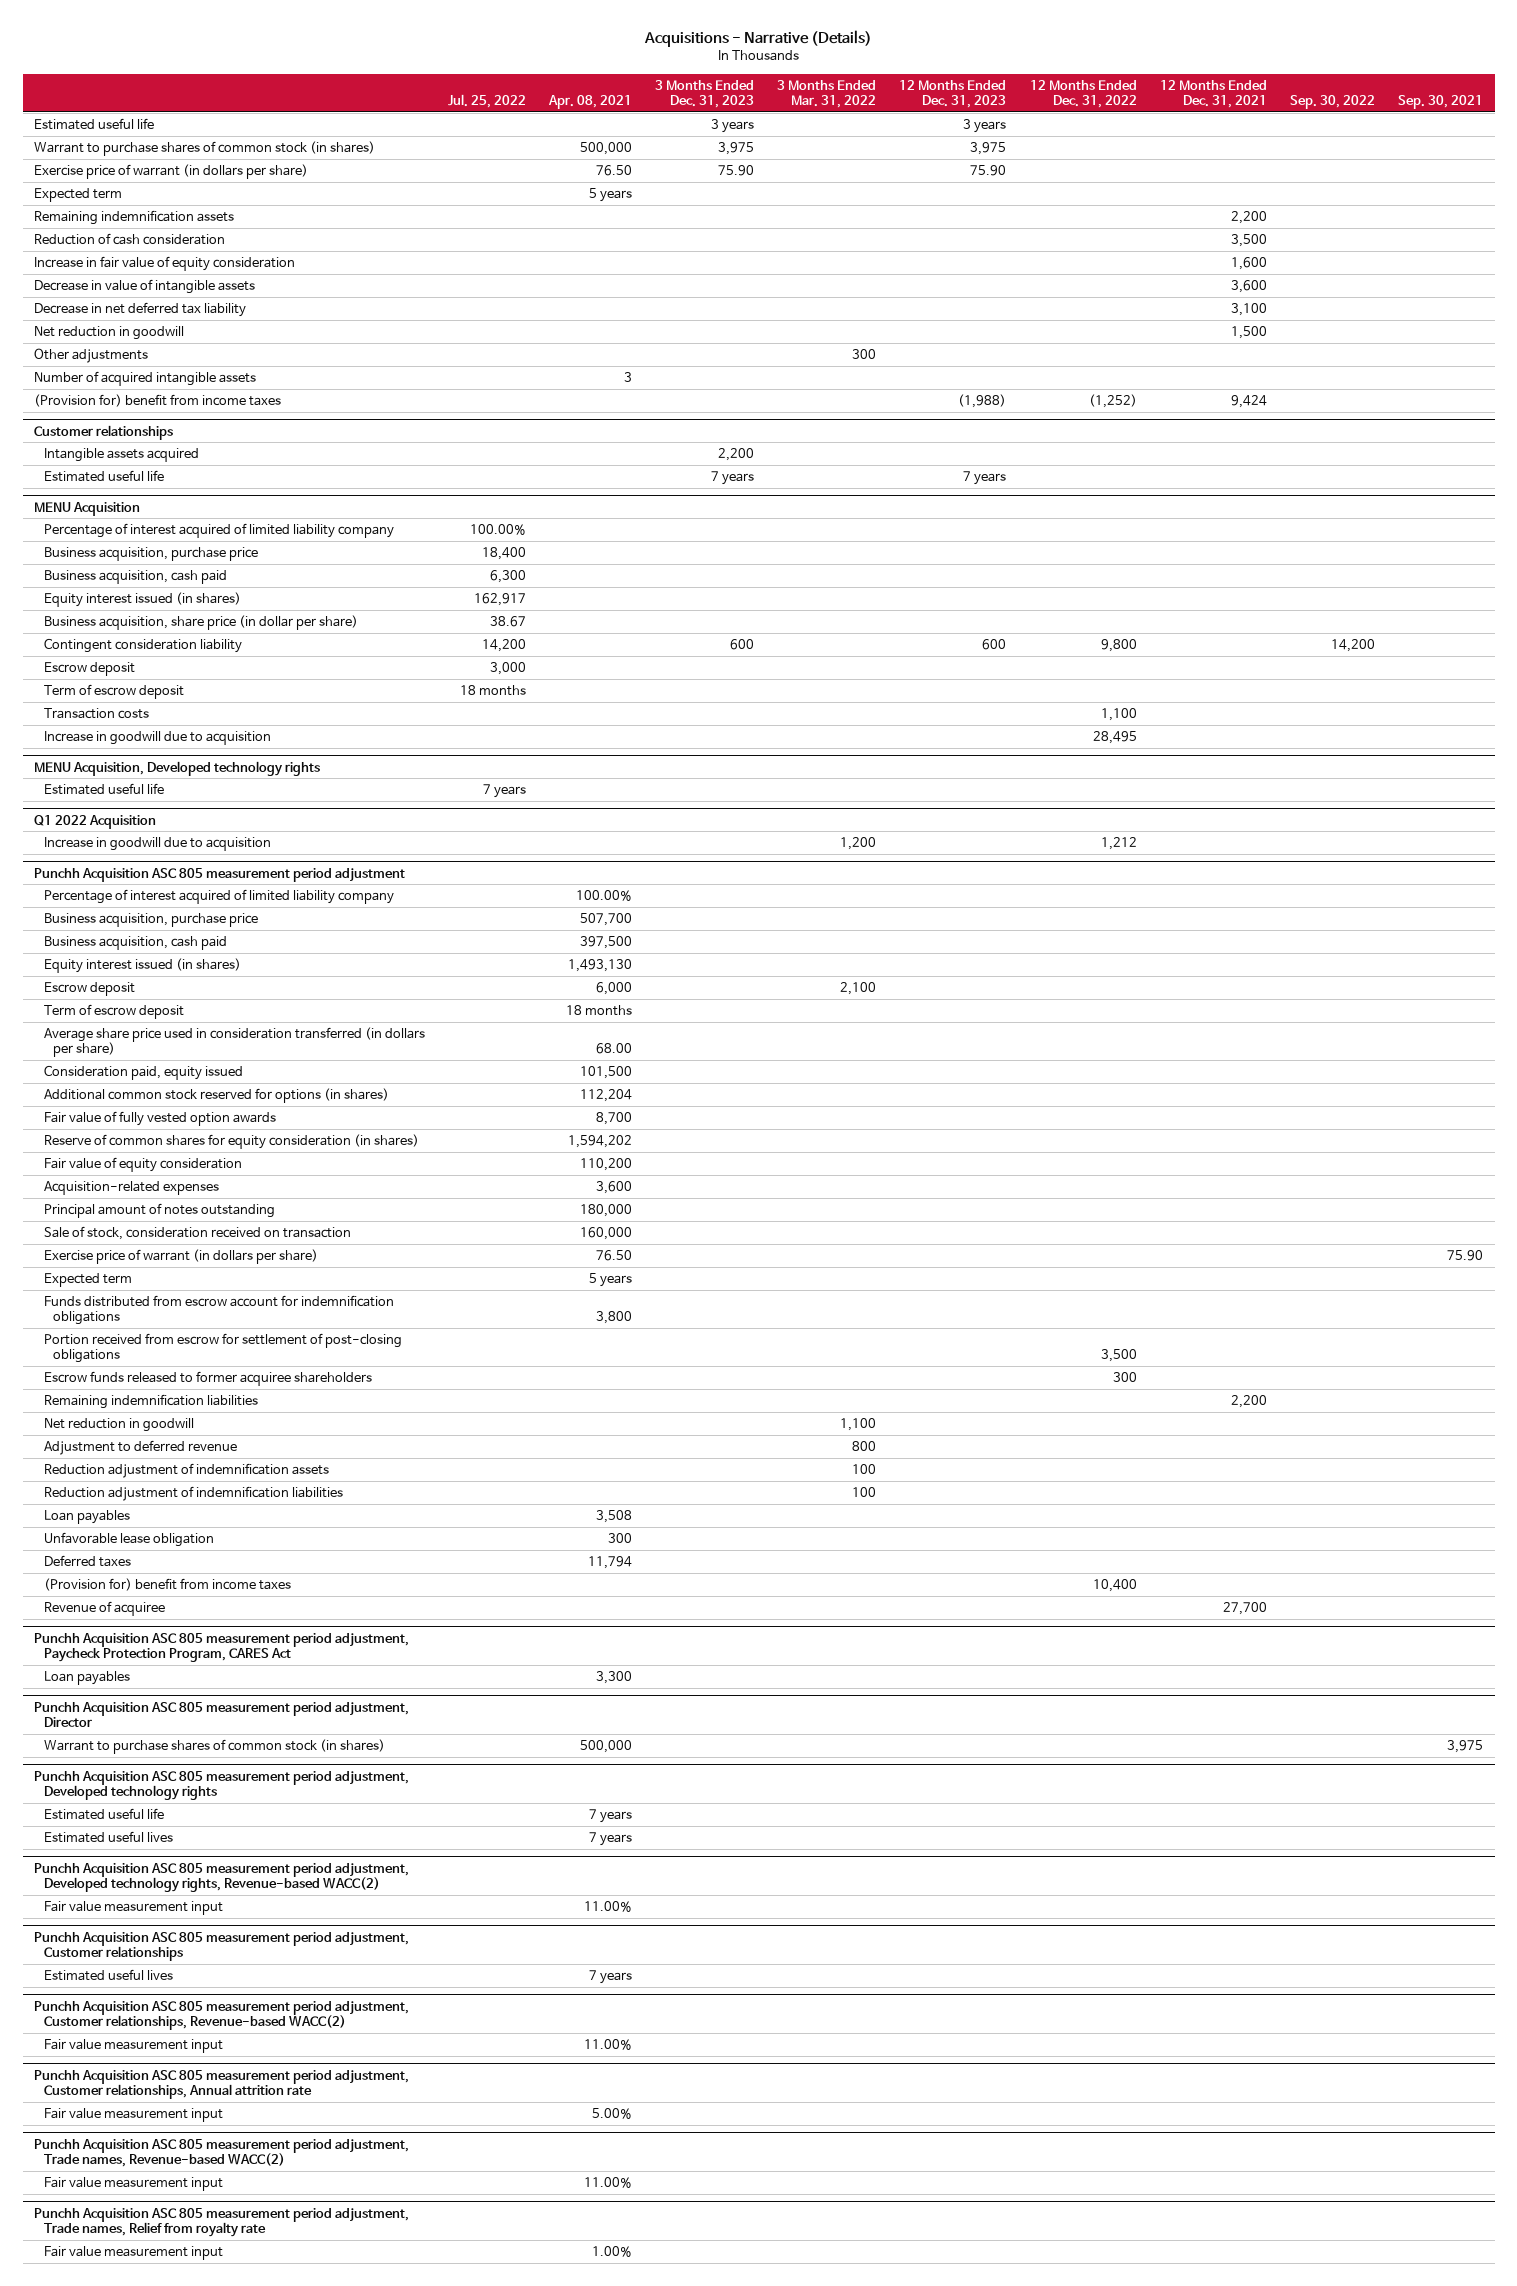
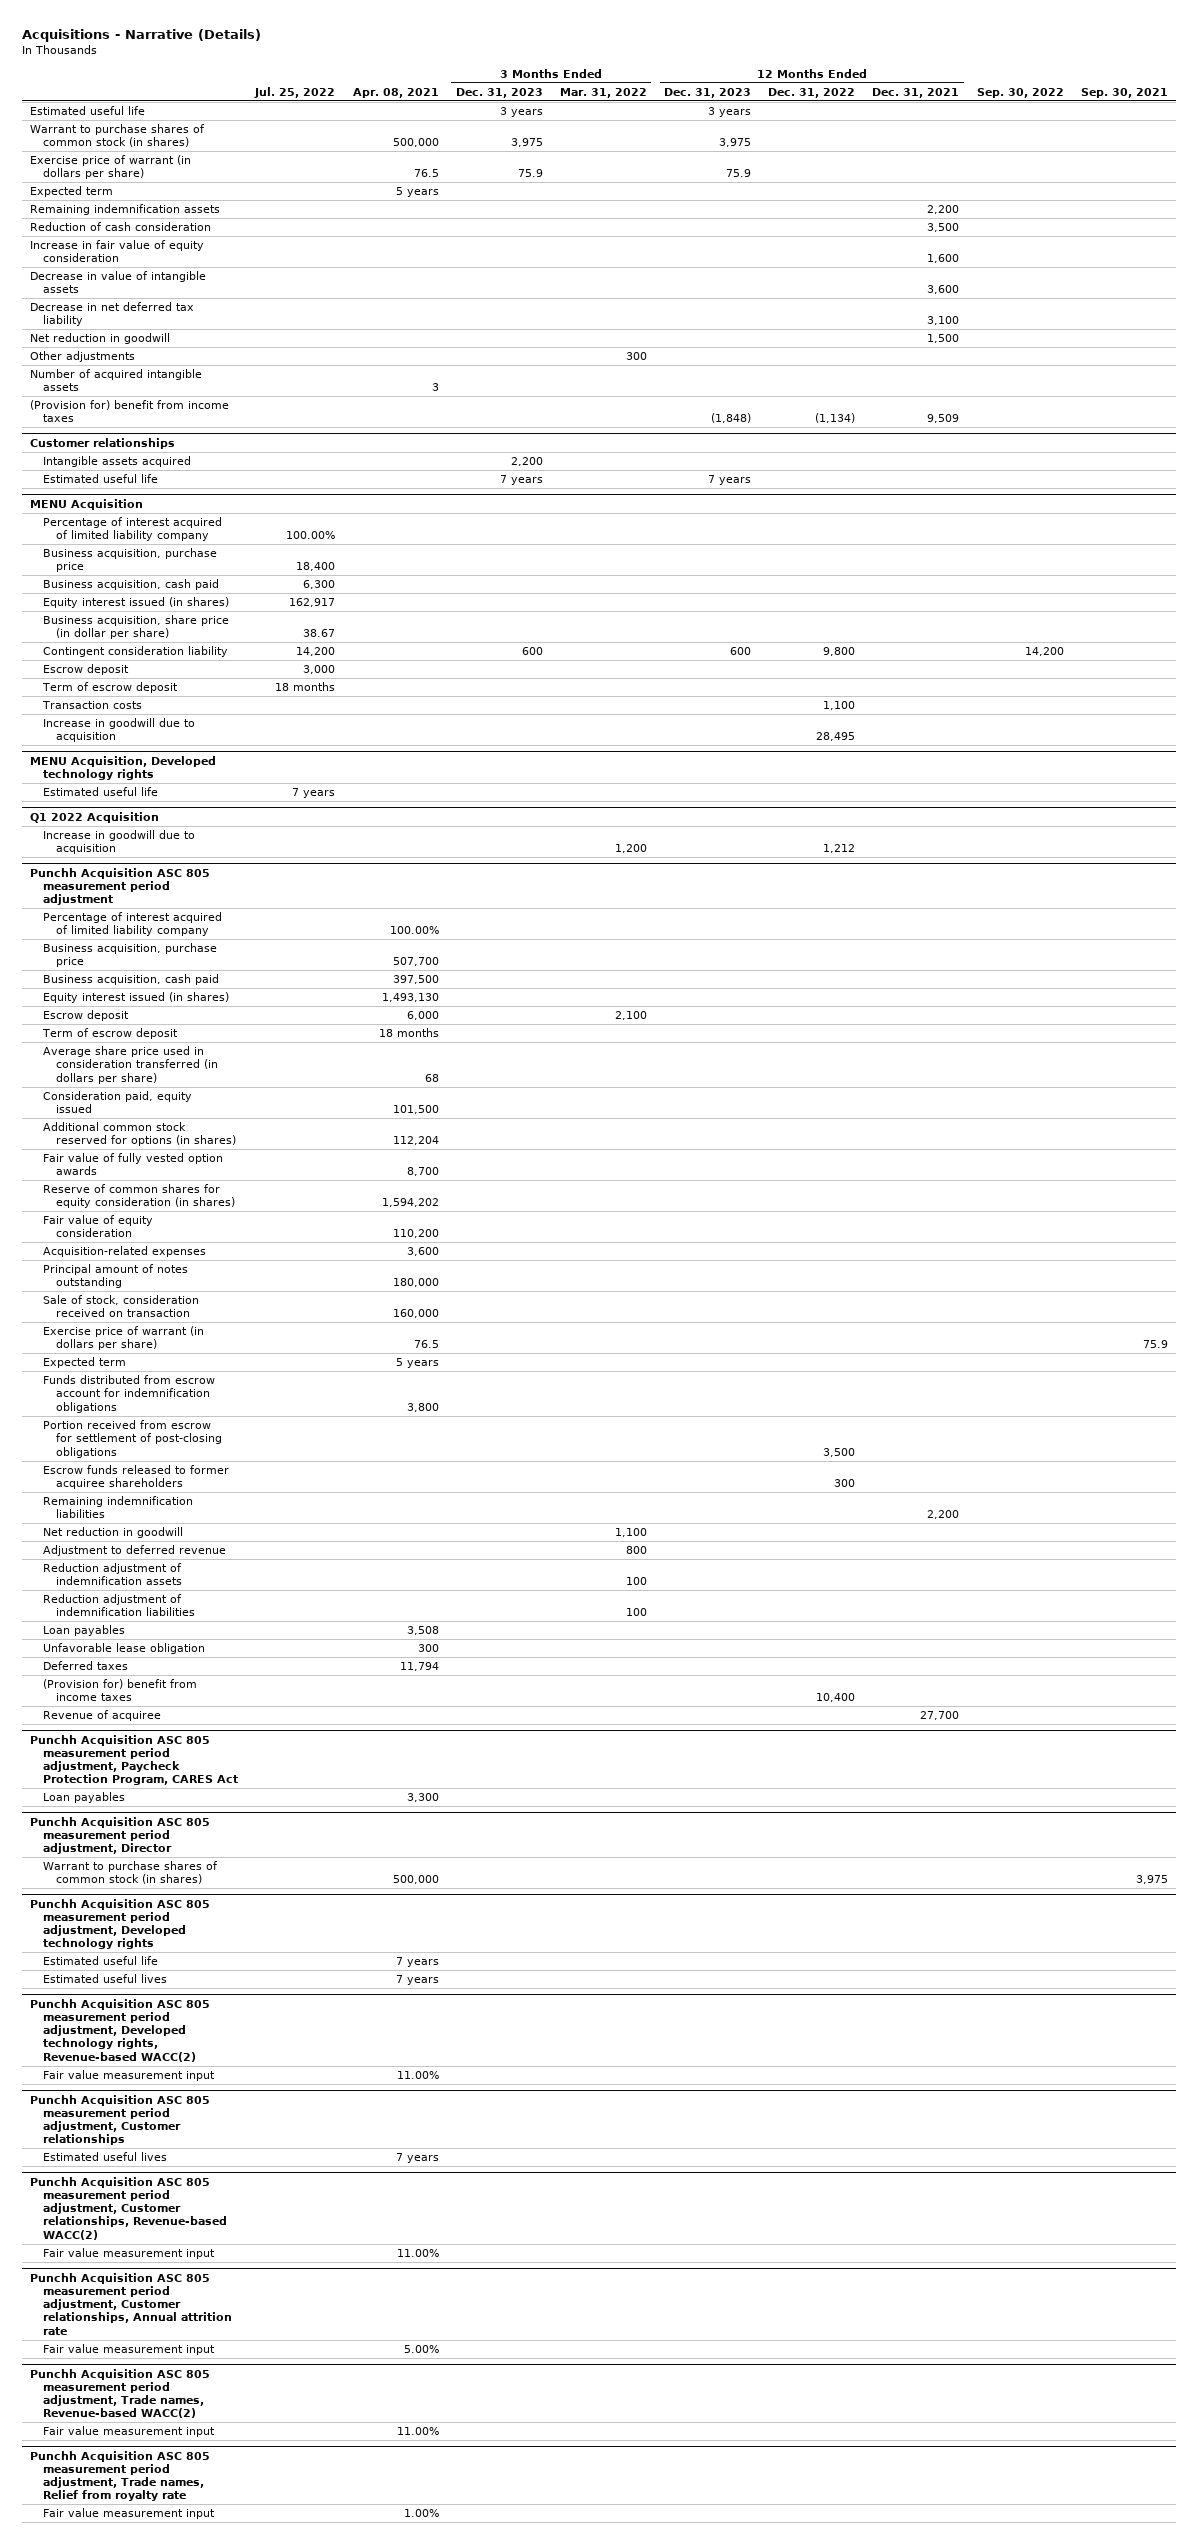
- Exercise price of warrant (in dollars per share) | | 76.50 | 75.90 | | 75.90 | | | |
+ Exercise price of warrant (in dollars per share) | | 76.5 | 75.9 | | 75.9 | | | |
- (Provision for) benefit from income taxes | | | | | (1,988) | (1,252) | 9,424 | |
+ (Provision for) benefit from income taxes | | | | | (1,848) | (1,134) | 9,509 | |
@ Punchh Acquisition ASC 805 measurement period adjustment
- Average share price used in consideration transferred (in dollars per share) | | 68.00 | | | | | | |
+ Average share price used in consideration transferred (in dollars per share) | | 68 | | | | | | |
- Exercise price of warrant (in dollars per share) | | 76.50 | | | | | | | 75.90
+ Exercise price of warrant (in dollars per share) | | 76.5 | | | | | | | 75.9

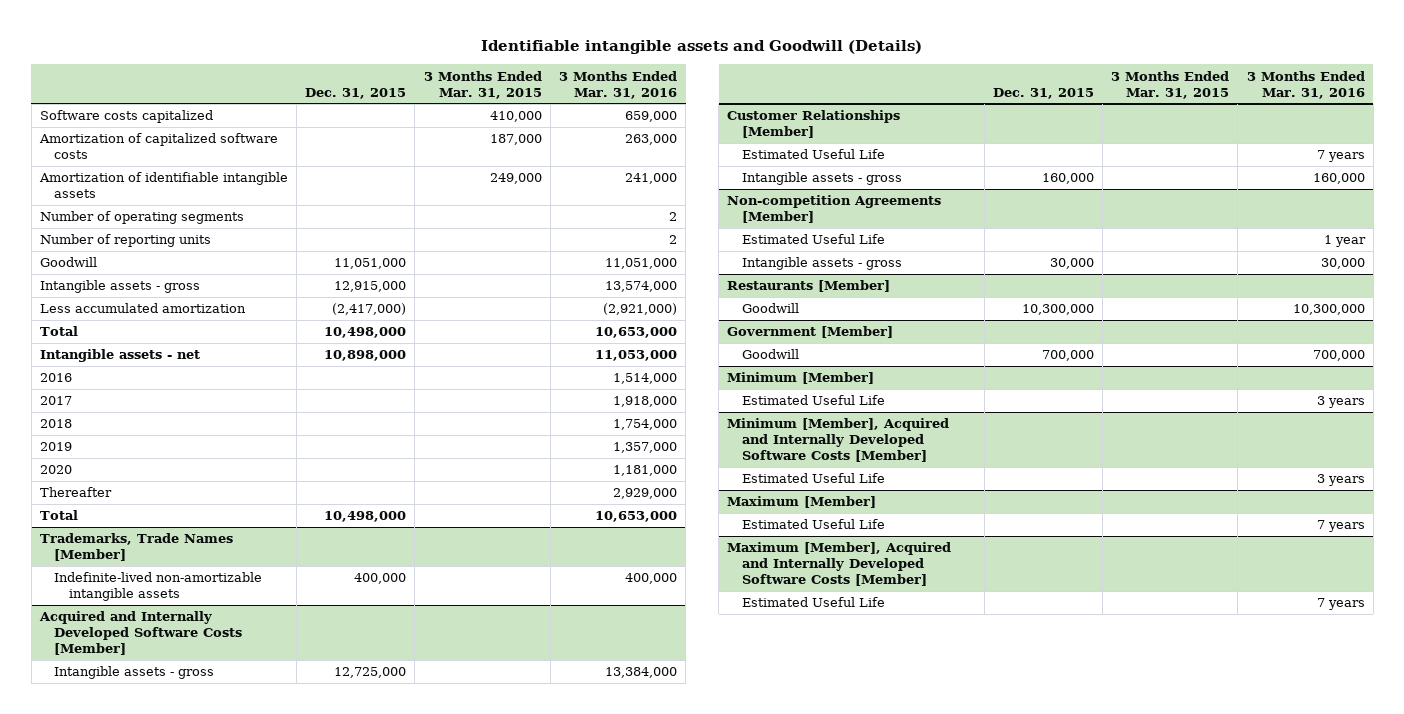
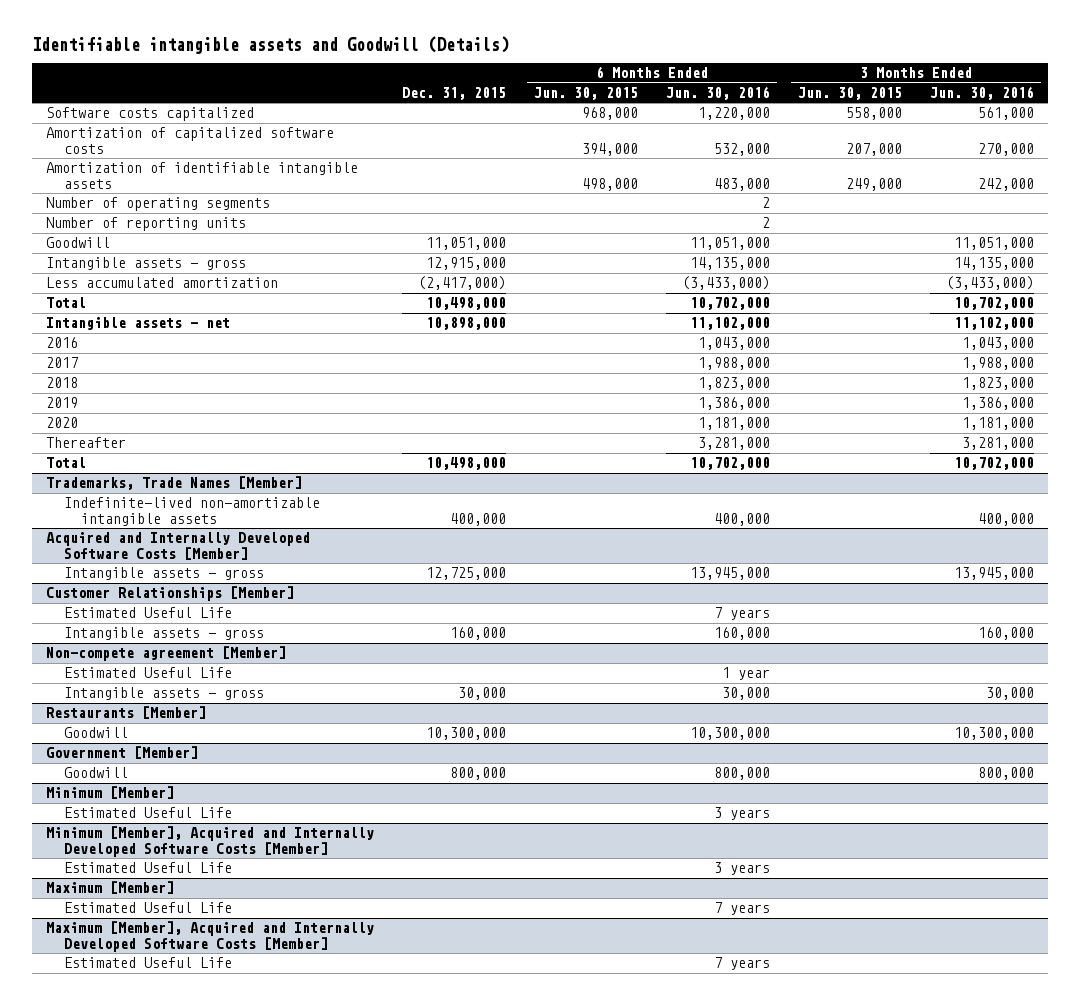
- | Dec. 31, 2015 | 3 Months Ended Mar. 31, 2015 | 3 Months Ended Mar. 31, 2016
+ | Dec. 31, 2015 | 6 Months Ended Jun. 30, 2015 | 6 Months Ended Jun. 30, 2016 | 3 Months Ended Jun. 30, 2015 | 3 Months Ended Jun. 30, 2016
- Non-competition Agreements [Member]
+ Non-compete agreement [Member]
@ Government [Member]
- Goodwill | 700,000 | | 700,000
+ Goodwill | 800,000 | | 800,000 | | 800,000

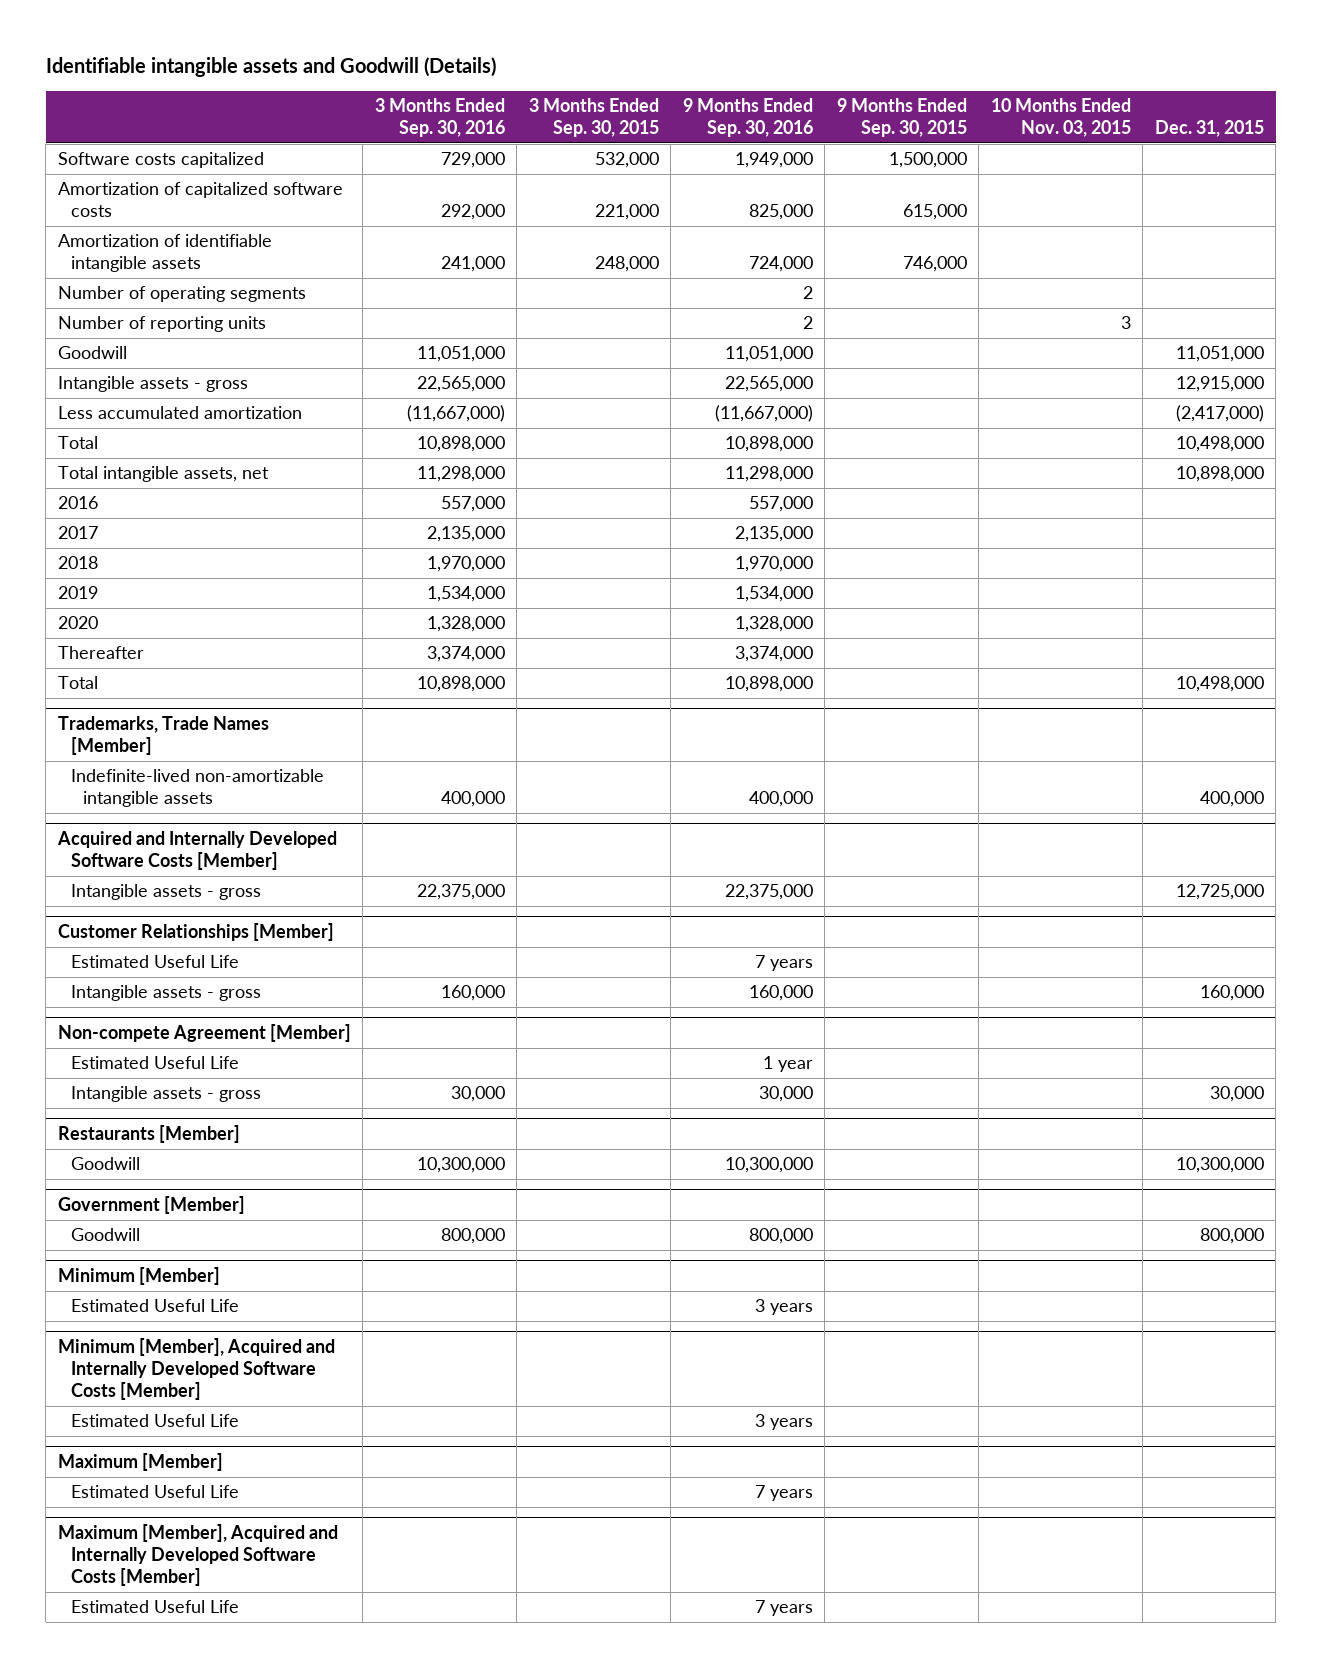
- | Dec. 31, 2015 | 6 Months Ended Jun. 30, 2015 | 6 Months Ended Jun. 30, 2016 | 3 Months Ended Jun. 30, 2015 | 3 Months Ended Jun. 30, 2016
+ | 3 Months Ended Sep. 30, 2016 | 3 Months Ended Sep. 30, 2015 | 9 Months Ended Sep. 30, 2016 | 9 Months Ended Sep. 30, 2015 | 10 Months Ended Nov. 03, 2015 | Dec. 31, 2015
- Intangible assets - net | 10,898,000 | | 11,102,000 | | 11,102,000
+ Total intangible assets, net | 11,298,000 | | 11,298,000 | | | 10,898,000
- Non-compete agreement [Member]
+ Non-compete Agreement [Member]

